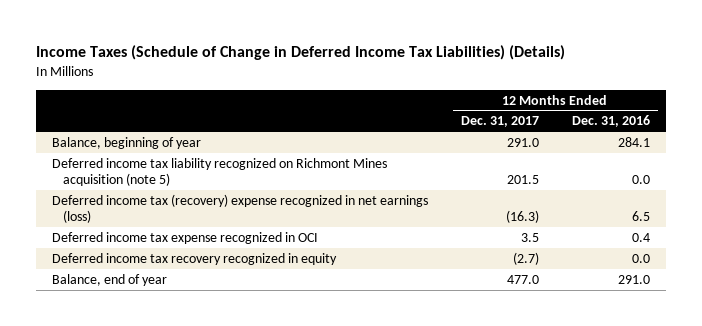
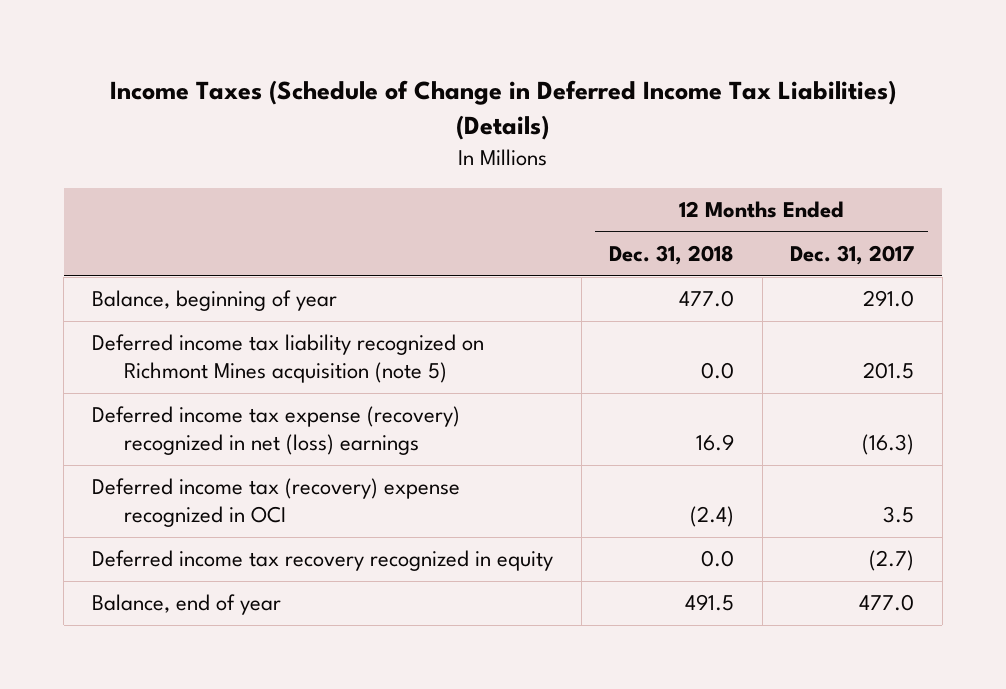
- | 12 Months Ended Dec. 31, 2017 | 12 Months Ended Dec. 31, 2016
+ | 12 Months Ended Dec. 31, 2018 | 12 Months Ended Dec. 31, 2017
- Deferred income tax (recovery) expense recognized in net earnings (loss) | (16.3) | 6.5
- Deferred income tax expense recognized in OCI | 3.5 | 0.4
+ Deferred income tax expense (recovery) recognized in net (loss) earnings | 16.9 | (16.3)
+ Deferred income tax (recovery) expense recognized in OCI | (2.4) | 3.5

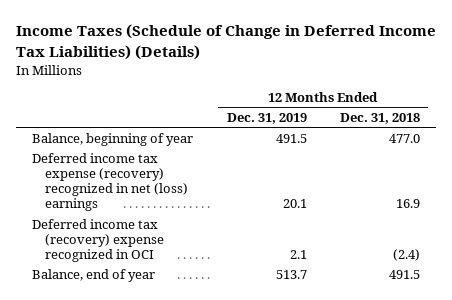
- | 12 Months Ended Dec. 31, 2018 | 12 Months Ended Dec. 31, 2017
+ | 12 Months Ended Dec. 31, 2019 | 12 Months Ended Dec. 31, 2018
- Deferred income tax liability recognized on Richmont Mines acquisition (note 5) | 0.0 | 201.5
- Deferred income tax recovery recognized in equity | 0.0 | (2.7)

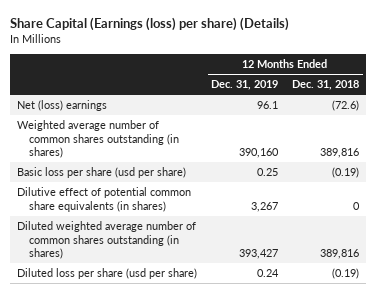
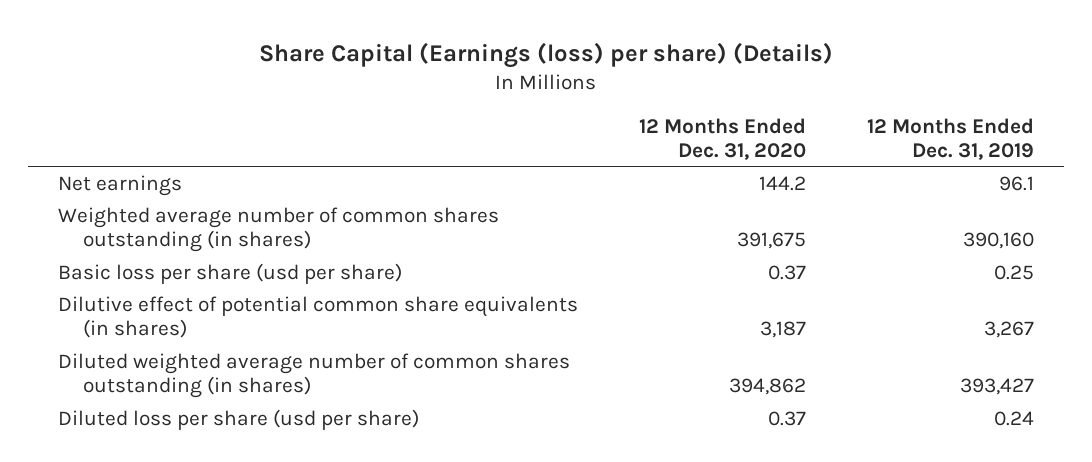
- | 12 Months Ended Dec. 31, 2019 | 12 Months Ended Dec. 31, 2018
+ | 12 Months Ended Dec. 31, 2020 | 12 Months Ended Dec. 31, 2019
- Net (loss) earnings | 96.1 | (72.6)
+ Net earnings | 144.2 | 96.1

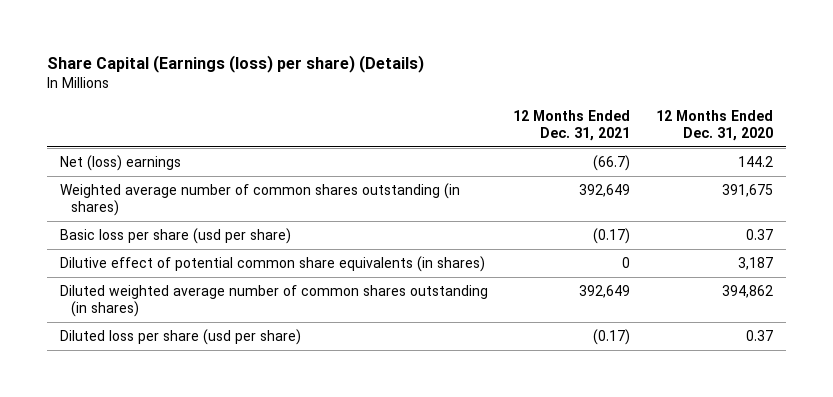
- | 12 Months Ended Dec. 31, 2020 | 12 Months Ended Dec. 31, 2019
+ | 12 Months Ended Dec. 31, 2021 | 12 Months Ended Dec. 31, 2020
- Net earnings | 144.2 | 96.1
+ Net (loss) earnings | (66.7) | 144.2

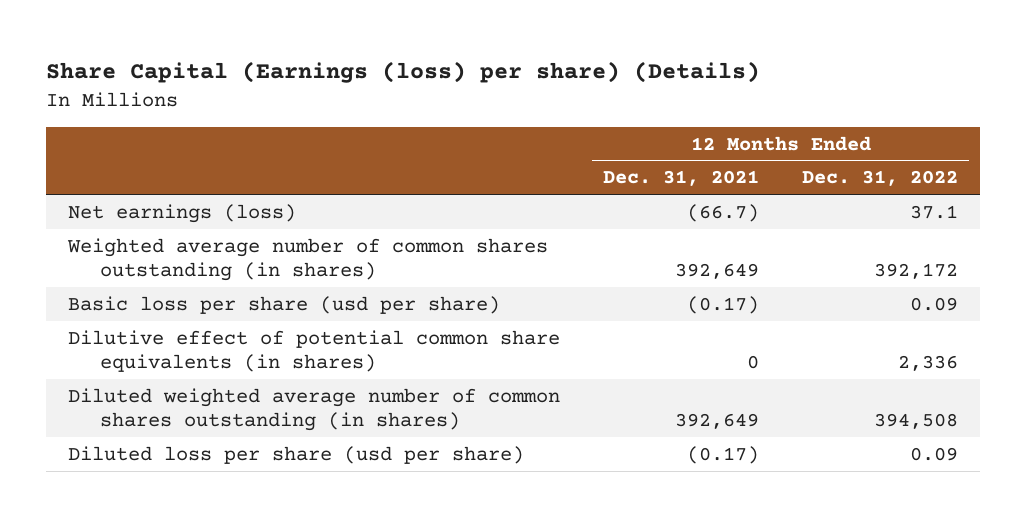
- | 12 Months Ended Dec. 31, 2021 | 12 Months Ended Dec. 31, 2020
+ | 12 Months Ended Dec. 31, 2021 | 12 Months Ended Dec. 31, 2022
- Net (loss) earnings | (66.7) | 144.2
+ Net earnings (loss) | (66.7) | 37.1

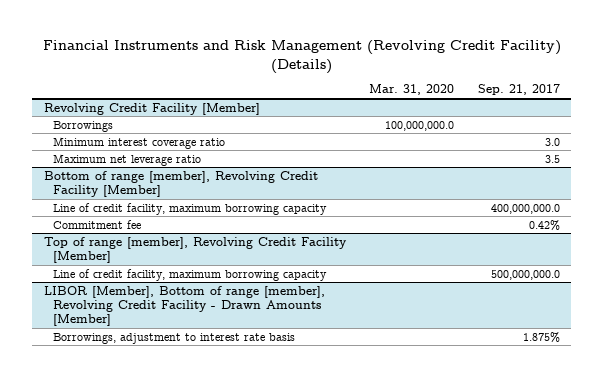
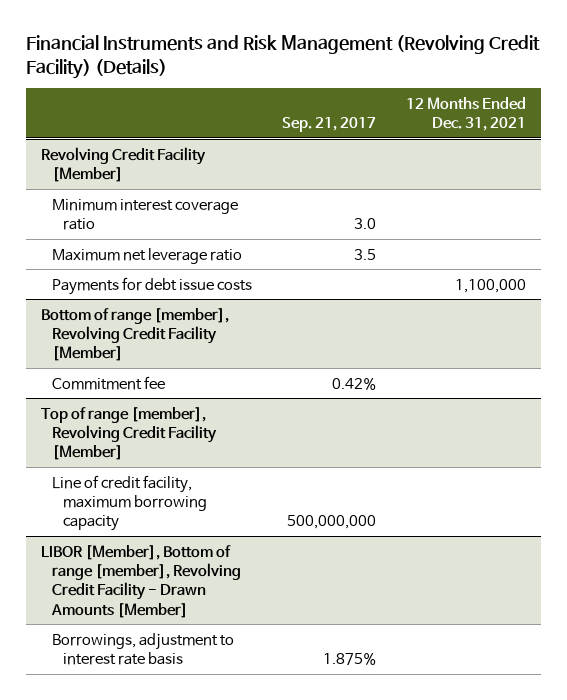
- | Mar. 31, 2020 | Sep. 21, 2017
+ | Sep. 21, 2017 | 12 Months Ended Dec. 31, 2021
@ Revolving Credit Facility [Member]
- Borrowings | 100,000,000.0 |
+ Payments for debt issue costs | | 1,100,000
@ Bottom of range [member], Revolving Credit Facility [Member]
- Line of credit facility, maximum borrowing capacity | | 400,000,000.0
@ Top of range [member], Revolving Credit Facility [Member]
- Line of credit facility, maximum borrowing capacity | | 500,000,000.0
+ Line of credit facility, maximum borrowing capacity | 500,000,000 |

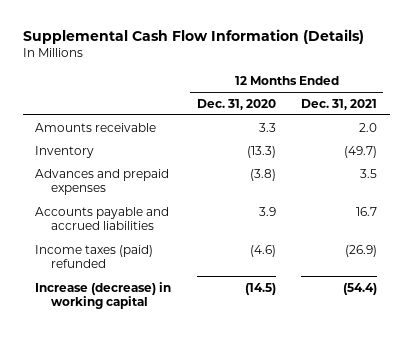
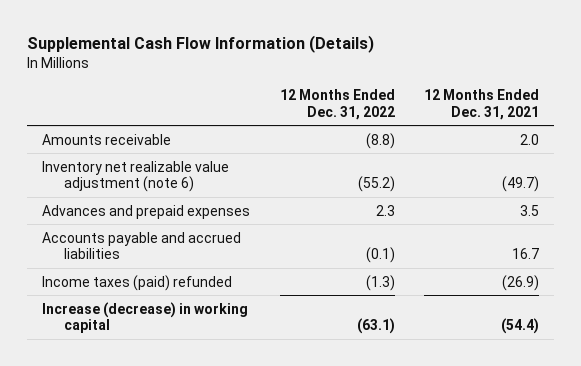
- | 12 Months Ended Dec. 31, 2020 | 12 Months Ended Dec. 31, 2021
+ | 12 Months Ended Dec. 31, 2022 | 12 Months Ended Dec. 31, 2021
- Inventory | (13.3) | (49.7)
+ Inventory net realizable value adjustment (note 6) | (55.2) | (49.7)

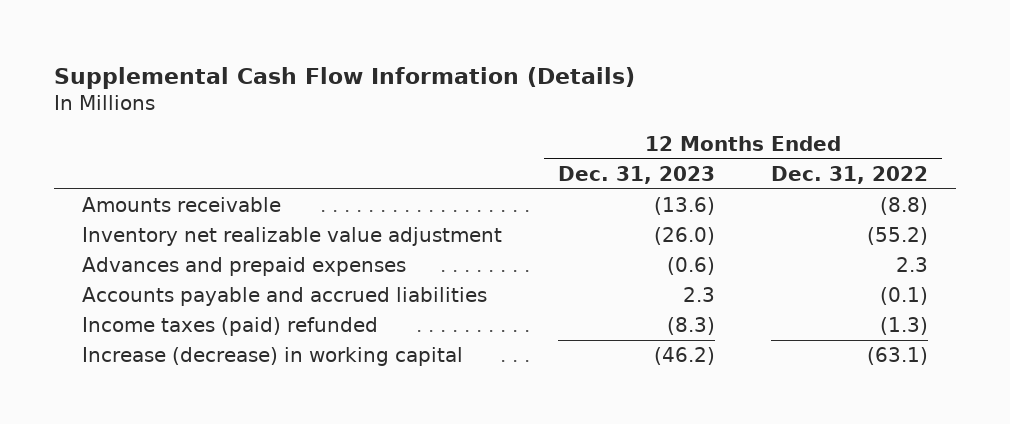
- | 12 Months Ended Dec. 31, 2022 | 12 Months Ended Dec. 31, 2021
+ | 12 Months Ended Dec. 31, 2023 | 12 Months Ended Dec. 31, 2022
- Inventory net realizable value adjustment (note 6) | (55.2) | (49.7)
+ Inventory net realizable value adjustment | (26.0) | (55.2)

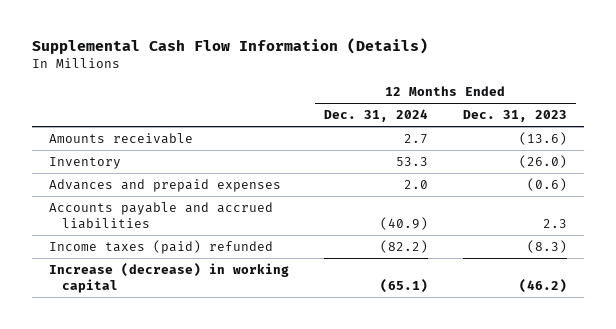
- | 12 Months Ended Dec. 31, 2023 | 12 Months Ended Dec. 31, 2022
+ | 12 Months Ended Dec. 31, 2024 | 12 Months Ended Dec. 31, 2023
- Inventory net realizable value adjustment | (26.0) | (55.2)
+ Inventory | 53.3 | (26.0)

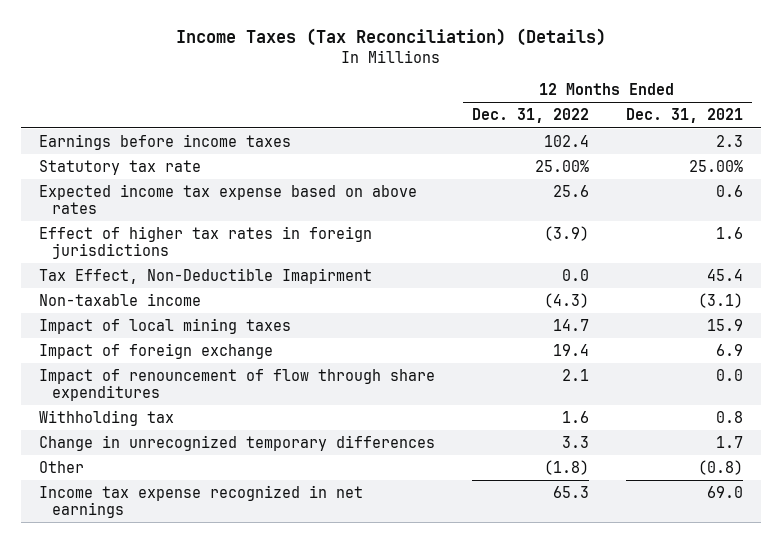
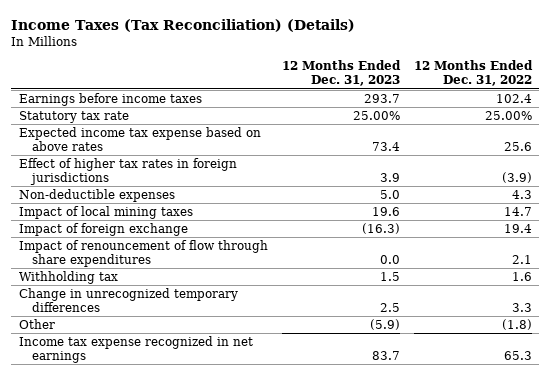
- | 12 Months Ended Dec. 31, 2022 | 12 Months Ended Dec. 31, 2021
+ | 12 Months Ended Dec. 31, 2023 | 12 Months Ended Dec. 31, 2022
- Tax Effect, Non-Deductible Imapirment | 0.0 | 45.4
- Non-taxable income | (4.3) | (3.1)
+ Non-deductible expenses | 5.0 | 4.3

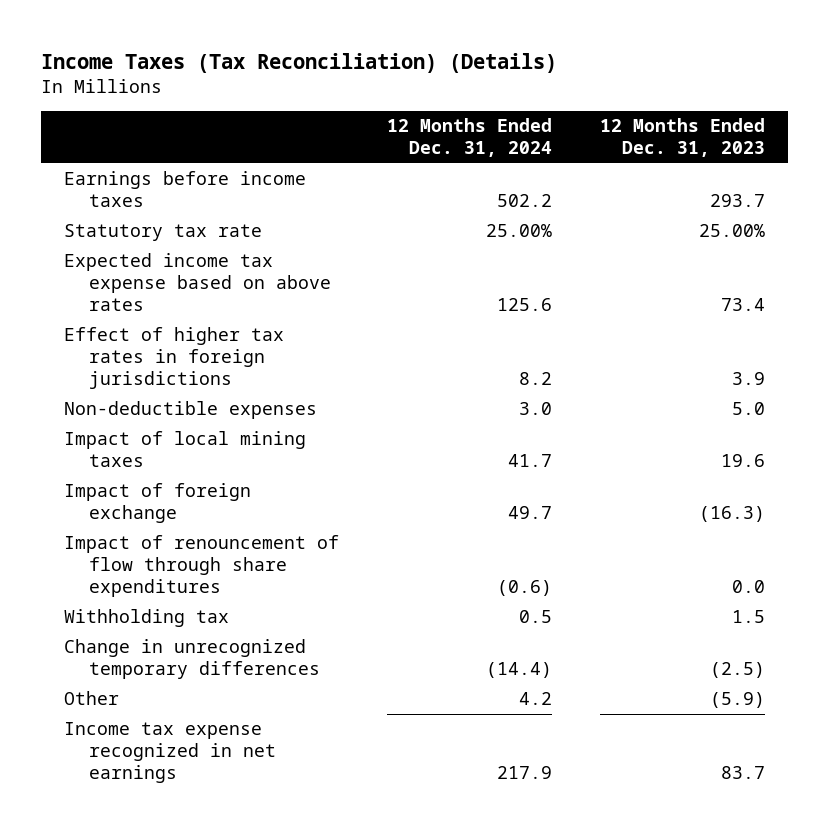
- | 12 Months Ended Dec. 31, 2023 | 12 Months Ended Dec. 31, 2022
+ | 12 Months Ended Dec. 31, 2024 | 12 Months Ended Dec. 31, 2023
- Change in unrecognized temporary differences | 2.5 | 3.3
+ Change in unrecognized temporary differences | (14.4) | (2.5)

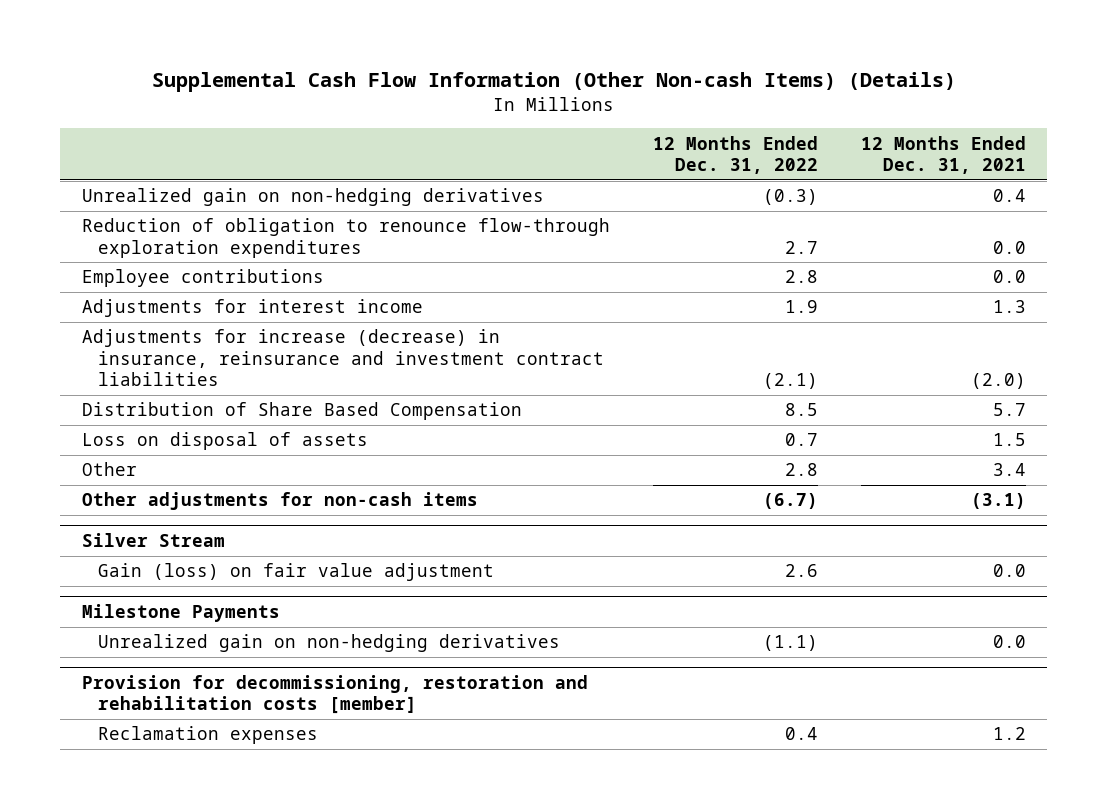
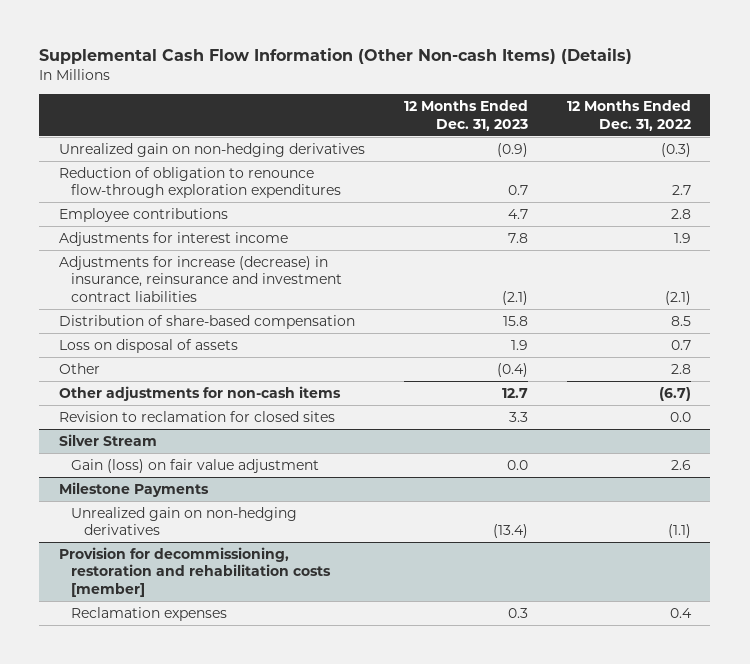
- | 12 Months Ended Dec. 31, 2022 | 12 Months Ended Dec. 31, 2021
+ | 12 Months Ended Dec. 31, 2023 | 12 Months Ended Dec. 31, 2022
- Distribution of Share Based Compensation | 8.5 | 5.7
+ Distribution of share-based compensation | 15.8 | 8.5
+ Revision to reclamation for closed sites | 3.3 | 0.0

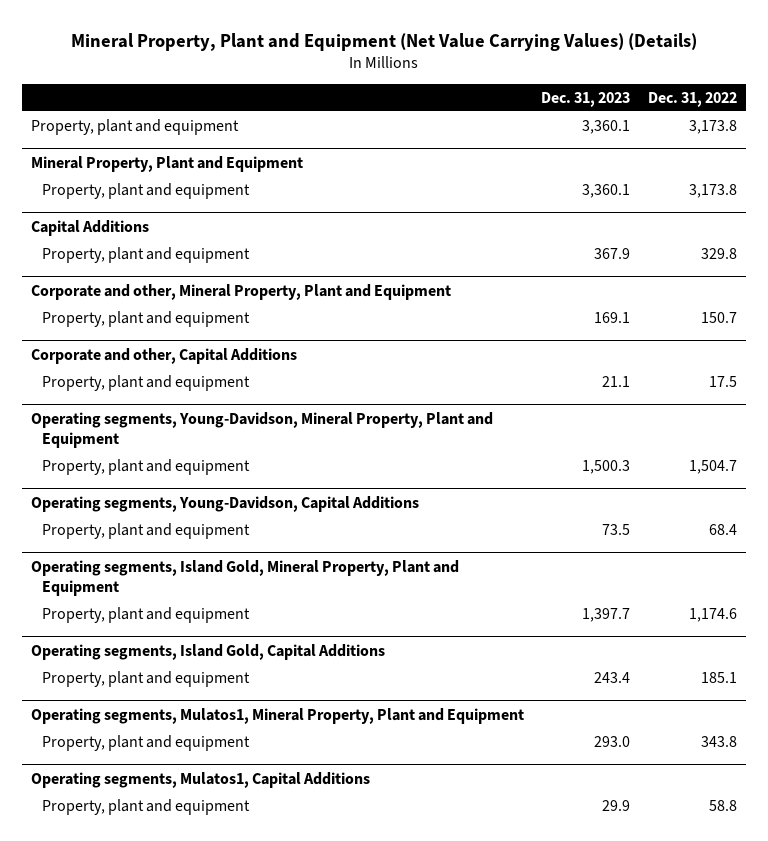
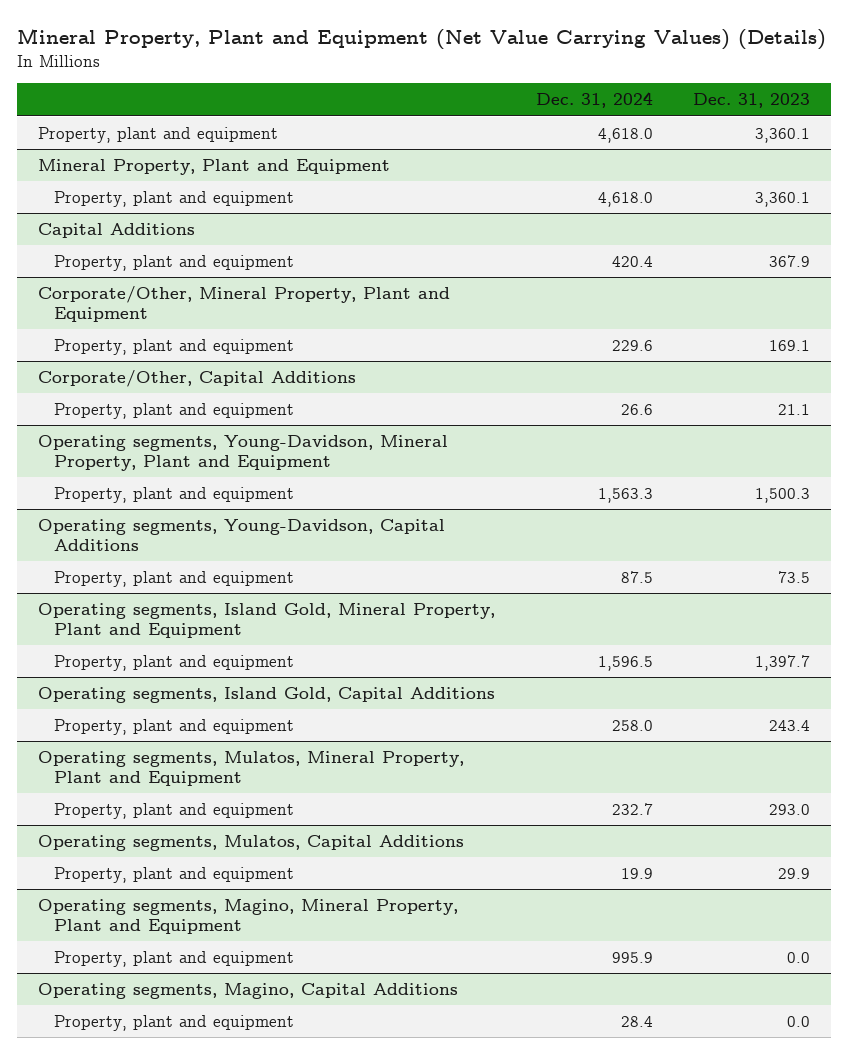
- | Dec. 31, 2023 | Dec. 31, 2022
+ | Dec. 31, 2024 | Dec. 31, 2023
- Corporate and other, Mineral Property, Plant and Equipment
+ Corporate/Other, Mineral Property, Plant and Equipment
- Corporate and other, Capital Additions
+ Corporate/Other, Capital Additions
- Operating segments, Mulatos1, Mineral Property, Plant and Equipment
+ Operating segments, Mulatos, Mineral Property, Plant and Equipment
- Operating segments, Mulatos1, Capital Additions
+ Operating segments, Mulatos, Capital Additions
+ Operating segments, Magino, Mineral Property, Plant and Equipment
+ Property, plant and equipment | 995.9 | 0.0
+ Operating segments, Magino, Capital Additions
+ Property, plant and equipment | 28.4 | 0.0

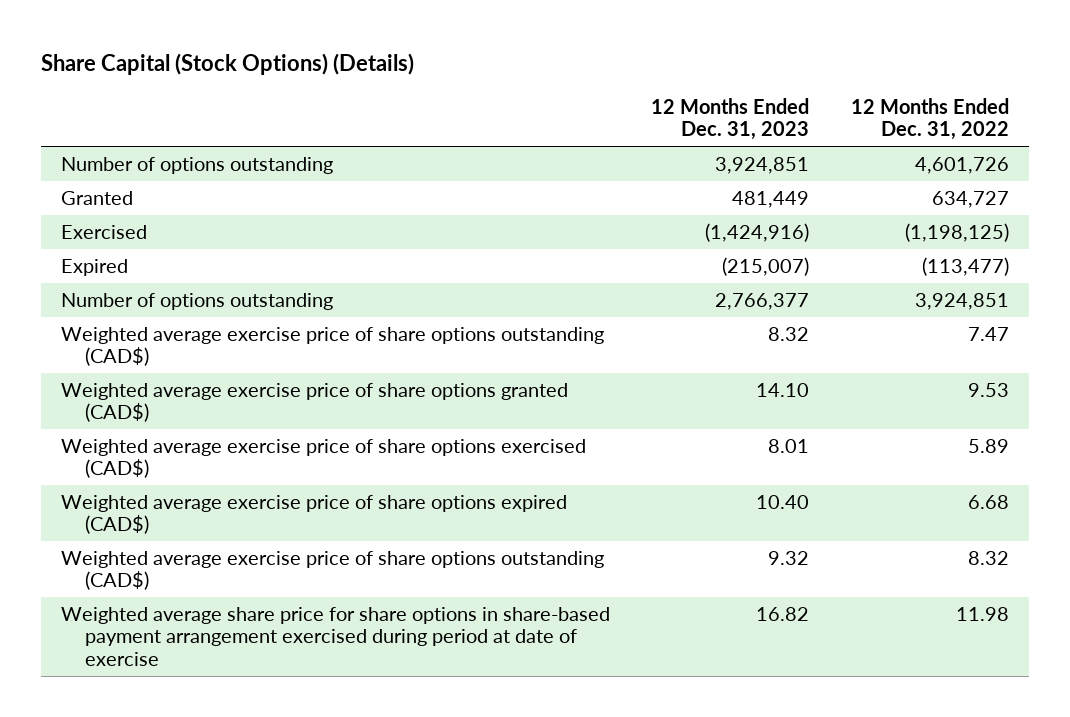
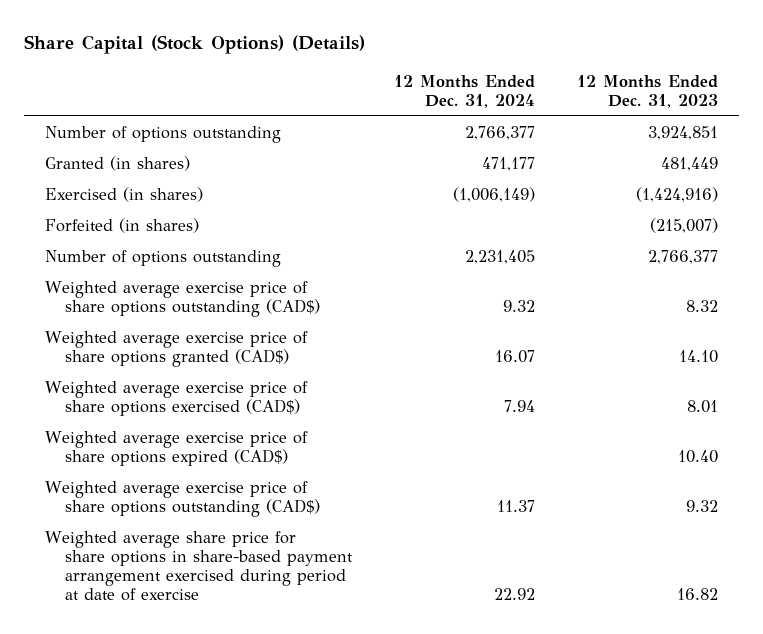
- | 12 Months Ended Dec. 31, 2023 | 12 Months Ended Dec. 31, 2022
+ | 12 Months Ended Dec. 31, 2024 | 12 Months Ended Dec. 31, 2023
- Granted | 481,449 | 634,727
- Exercised | (1,424,916) | (1,198,125)
- Expired | (215,007) | (113,477)
+ Granted (in shares) | 471,177 | 481,449
+ Exercised (in shares) | (1,006,149) | (1,424,916)
+ Forfeited (in shares) | | (215,007)

